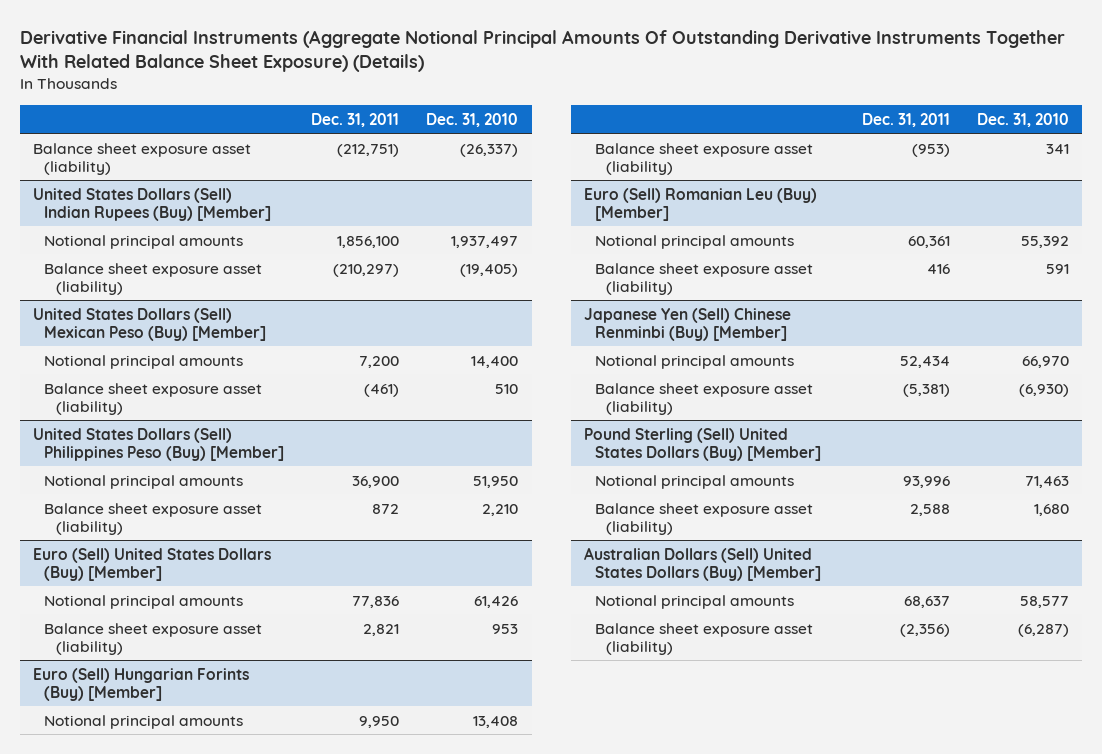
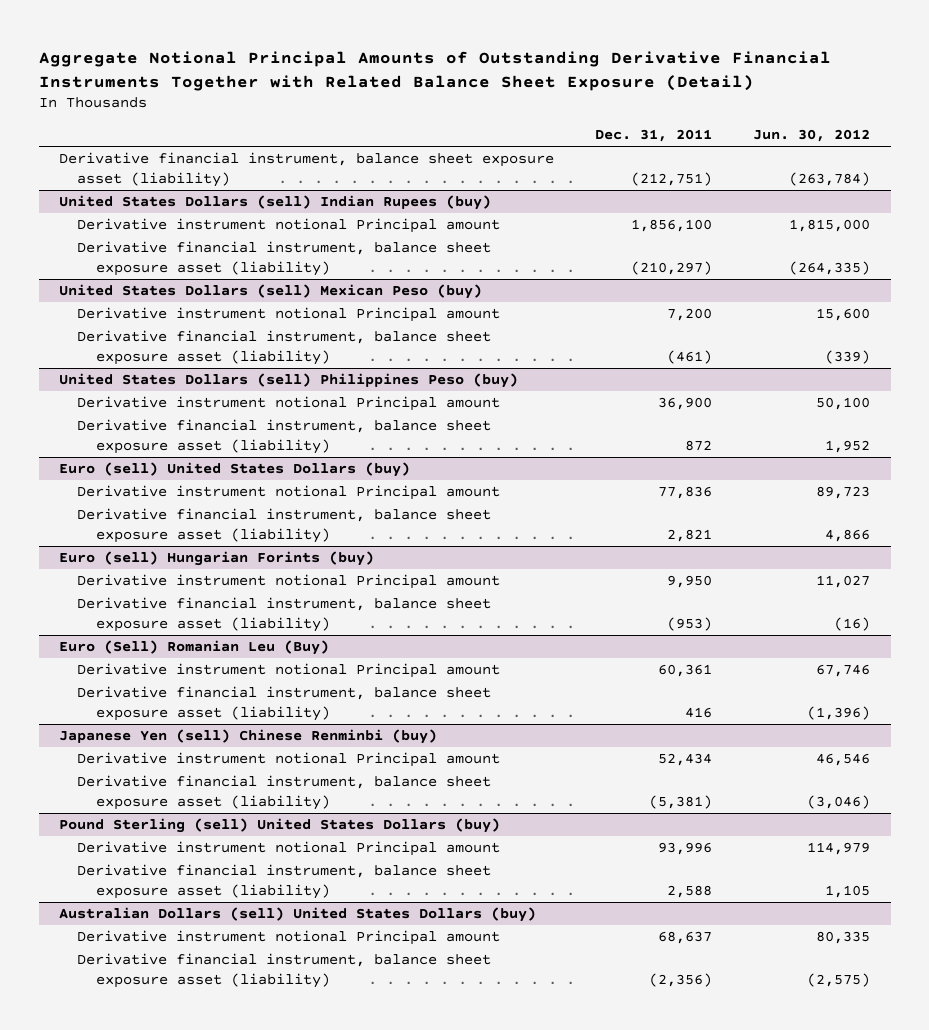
- Derivative Financial Instruments (Aggregate Notional Principal Amounts Of Outstanding Derivative Instruments Together With Related Balance Sheet Exposure) (Details)
+ Aggregate Notional Principal Amounts of Outstanding Derivative Financial Instruments Together with Related Balance Sheet Exposure (Detail)
- | Dec. 31, 2011 | Dec. 31, 2010
+ | Dec. 31, 2011 | Jun. 30, 2012
- Balance sheet exposure asset (liability) | (212,751) | (26,337)
- United States Dollars (Sell) Indian Rupees (Buy) [Member]
- Notional principal amounts | 1,856,100 | 1,937,497
- Balance sheet exposure asset (liability) | (210,297) | (19,405)
- United States Dollars (Sell) Mexican Peso (Buy) [Member]
- Notional principal amounts | 7,200 | 14,400
- Balance sheet exposure asset (liability) | (461) | 510
- United States Dollars (Sell) Philippines Peso (Buy) [Member]
- Notional principal amounts | 36,900 | 51,950
- Balance sheet exposure asset (liability) | 872 | 2,210
- Euro (Sell) United States Dollars (Buy) [Member]
- Notional principal amounts | 77,836 | 61,426
- Balance sheet exposure asset (liability) | 2,821 | 953
- Euro (Sell) Hungarian Forints (Buy) [Member]
- Notional principal amounts | 9,950 | 13,408
- Balance sheet exposure asset (liability) | (953) | 341
- Euro (Sell) Romanian Leu (Buy) [Member]
- Notional principal amounts | 60,361 | 55,392
- Balance sheet exposure asset (liability) | 416 | 591
- Japanese Yen (Sell) Chinese Renminbi (Buy) [Member]
- Notional principal amounts | 52,434 | 66,970
- Balance sheet exposure asset (liability) | (5,381) | (6,930)
- Pound Sterling (Sell) United States Dollars (Buy) [Member]
- Notional principal amounts | 93,996 | 71,463
- Balance sheet exposure asset (liability) | 2,588 | 1,680
- Australian Dollars (Sell) United States Dollars (Buy) [Member]
- Notional principal amounts | 68,637 | 58,577
- Balance sheet exposure asset (liability) | (2,356) | (6,287)
+ Derivative financial instrument, balance sheet exposure asset (liability) | (212,751) | (263,784)
+ United States Dollars (sell) Indian Rupees (buy)
+ Derivative instrument notional Principal amount | 1,856,100 | 1,815,000
+ Derivative financial instrument, balance sheet exposure asset (liability) | (210,297) | (264,335)
+ United States Dollars (sell) Mexican Peso (buy)
+ Derivative instrument notional Principal amount | 7,200 | 15,600
+ Derivative financial instrument, balance sheet exposure asset (liability) | (461) | (339)
+ United States Dollars (sell) Philippines Peso (buy)
+ Derivative instrument notional Principal amount | 36,900 | 50,100
+ Derivative financial instrument, balance sheet exposure asset (liability) | 872 | 1,952
+ Euro (sell) United States Dollars (buy)
+ Derivative instrument notional Principal amount | 77,836 | 89,723
+ Derivative financial instrument, balance sheet exposure asset (liability) | 2,821 | 4,866
+ Euro (sell) Hungarian Forints (buy)
+ Derivative instrument notional Principal amount | 9,950 | 11,027
+ Derivative financial instrument, balance sheet exposure asset (liability) | (953) | (16)
+ Euro (Sell) Romanian Leu (Buy)
+ Derivative instrument notional Principal amount | 60,361 | 67,746
+ Derivative financial instrument, balance sheet exposure asset (liability) | 416 | (1,396)
+ Japanese Yen (sell) Chinese Renminbi (buy)
+ Derivative instrument notional Principal amount | 52,434 | 46,546
+ Derivative financial instrument, balance sheet exposure asset (liability) | (5,381) | (3,046)
+ Pound Sterling (sell) United States Dollars (buy)
+ Derivative instrument notional Principal amount | 93,996 | 114,979
+ Derivative financial instrument, balance sheet exposure asset (liability) | 2,588 | 1,105
+ Australian Dollars (sell) United States Dollars (buy)
+ Derivative instrument notional Principal amount | 68,637 | 80,335
+ Derivative financial instrument, balance sheet exposure asset (liability) | (2,356) | (2,575)

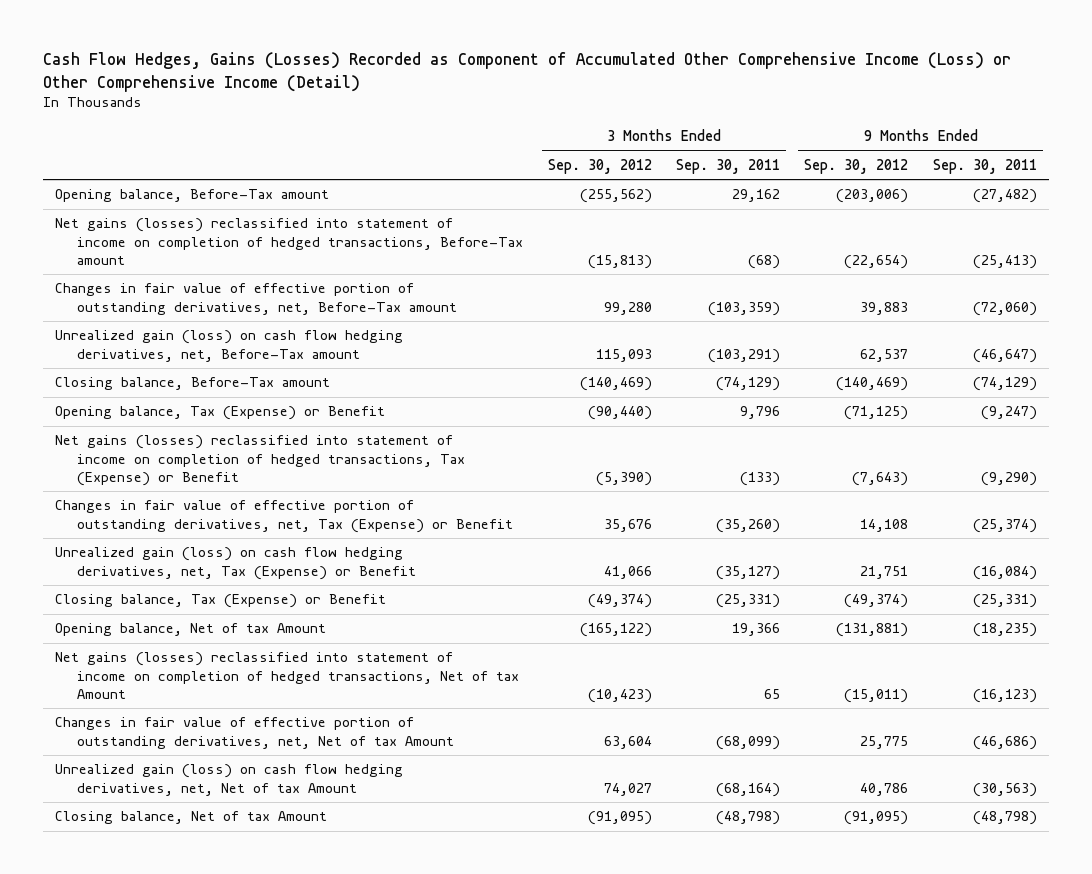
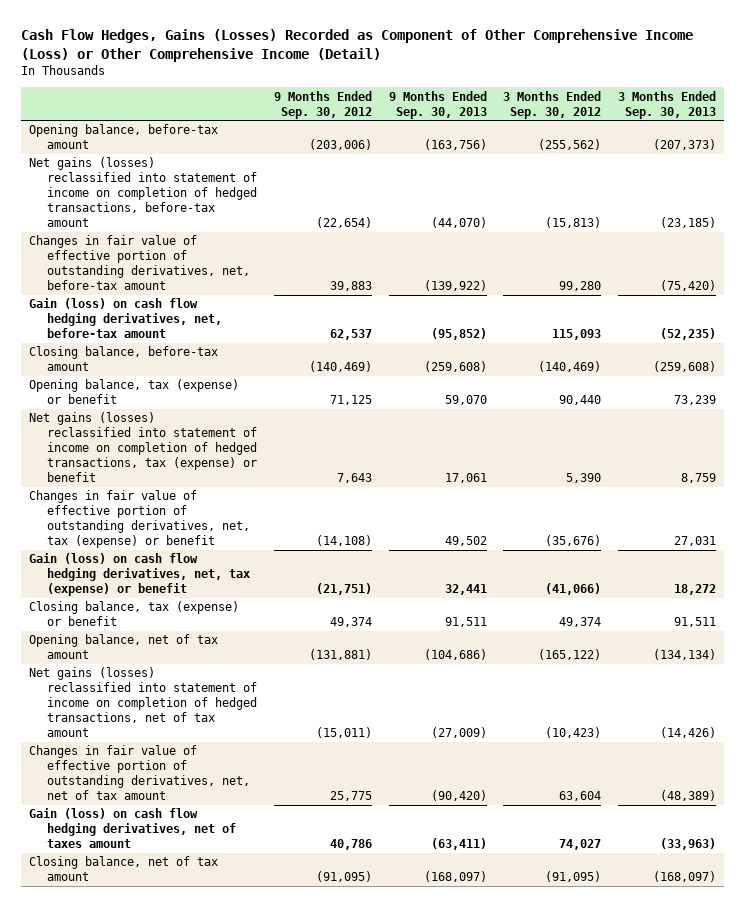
- Cash Flow Hedges, Gains (Losses) Recorded as Component of Accumulated Other Comprehensive Income (Loss) or Other Comprehensive Income (Detail)
+ Cash Flow Hedges, Gains (Losses) Recorded as Component of Other Comprehensive Income (Loss) or Other Comprehensive Income (Detail)
- | 3 Months Ended Sep. 30, 2012 | 3 Months Ended Sep. 30, 2011 | 9 Months Ended Sep. 30, 2012 | 9 Months Ended Sep. 30, 2011
+ | 9 Months Ended Sep. 30, 2012 | 9 Months Ended Sep. 30, 2013 | 3 Months Ended Sep. 30, 2012 | 3 Months Ended Sep. 30, 2013
- Opening balance, Before-Tax amount | (255,562) | 29,162 | (203,006) | (27,482)
- Net gains (losses) reclassified into statement of income on completion of hedged transactions, Before-Tax amount | (15,813) | (68) | (22,654) | (25,413)
- Changes in fair value of effective portion of outstanding derivatives, net, Before-Tax amount | 99,280 | (103,359) | 39,883 | (72,060)
- Unrealized gain (loss) on cash flow hedging derivatives, net, Before-Tax amount | 115,093 | (103,291) | 62,537 | (46,647)
- Closing balance, Before-Tax amount | (140,469) | (74,129) | (140,469) | (74,129)
- Opening balance, Tax (Expense) or Benefit | (90,440) | 9,796 | (71,125) | (9,247)
- Net gains (losses) reclassified into statement of income on completion of hedged transactions, Tax (Expense) or Benefit | (5,390) | (133) | (7,643) | (9,290)
- Changes in fair value of effective portion of outstanding derivatives, net, Tax (Expense) or Benefit | 35,676 | (35,260) | 14,108 | (25,374)
- Unrealized gain (loss) on cash flow hedging derivatives, net, Tax (Expense) or Benefit | 41,066 | (35,127) | 21,751 | (16,084)
- Closing balance, Tax (Expense) or Benefit | (49,374) | (25,331) | (49,374) | (25,331)
- Opening balance, Net of tax Amount | (165,122) | 19,366 | (131,881) | (18,235)
- Net gains (losses) reclassified into statement of income on completion of hedged transactions, Net of tax Amount | (10,423) | 65 | (15,011) | (16,123)
- Changes in fair value of effective portion of outstanding derivatives, net, Net of tax Amount | 63,604 | (68,099) | 25,775 | (46,686)
- Unrealized gain (loss) on cash flow hedging derivatives, net, Net of tax Amount | 74,027 | (68,164) | 40,786 | (30,563)
- Closing balance, Net of tax Amount | (91,095) | (48,798) | (91,095) | (48,798)
+ Opening balance, before-tax amount | (203,006) | (163,756) | (255,562) | (207,373)
+ Net gains (losses) reclassified into statement of income on completion of hedged transactions, before-tax amount | (22,654) | (44,070) | (15,813) | (23,185)
+ Changes in fair value of effective portion of outstanding derivatives, net, before-tax amount | 39,883 | (139,922) | 99,280 | (75,420)
+ Gain (loss) on cash flow hedging derivatives, net, before-tax amount | 62,537 | (95,852) | 115,093 | (52,235)
+ Closing balance, before-tax amount | (140,469) | (259,608) | (140,469) | (259,608)
+ Opening balance, tax (expense) or benefit | 71,125 | 59,070 | 90,440 | 73,239
+ Net gains (losses) reclassified into statement of income on completion of hedged transactions, tax (expense) or benefit | 7,643 | 17,061 | 5,390 | 8,759
+ Changes in fair value of effective portion of outstanding derivatives, net, tax (expense) or benefit | (14,108) | 49,502 | (35,676) | 27,031
+ Gain (loss) on cash flow hedging derivatives, net, tax (expense) or benefit | (21,751) | 32,441 | (41,066) | 18,272
+ Closing balance, tax (expense) or benefit | 49,374 | 91,511 | 49,374 | 91,511
+ Opening balance, net of tax amount | (131,881) | (104,686) | (165,122) | (134,134)
+ Net gains (losses) reclassified into statement of income on completion of hedged transactions, net of tax amount | (15,011) | (27,009) | (10,423) | (14,426)
+ Changes in fair value of effective portion of outstanding derivatives, net, net of tax amount | 25,775 | (90,420) | 63,604 | (48,389)
+ Gain (loss) on cash flow hedging derivatives, net of taxes amount | 40,786 | (63,411) | 74,027 | (33,963)
+ Closing balance, net of tax amount | (91,095) | (168,097) | (91,095) | (168,097)

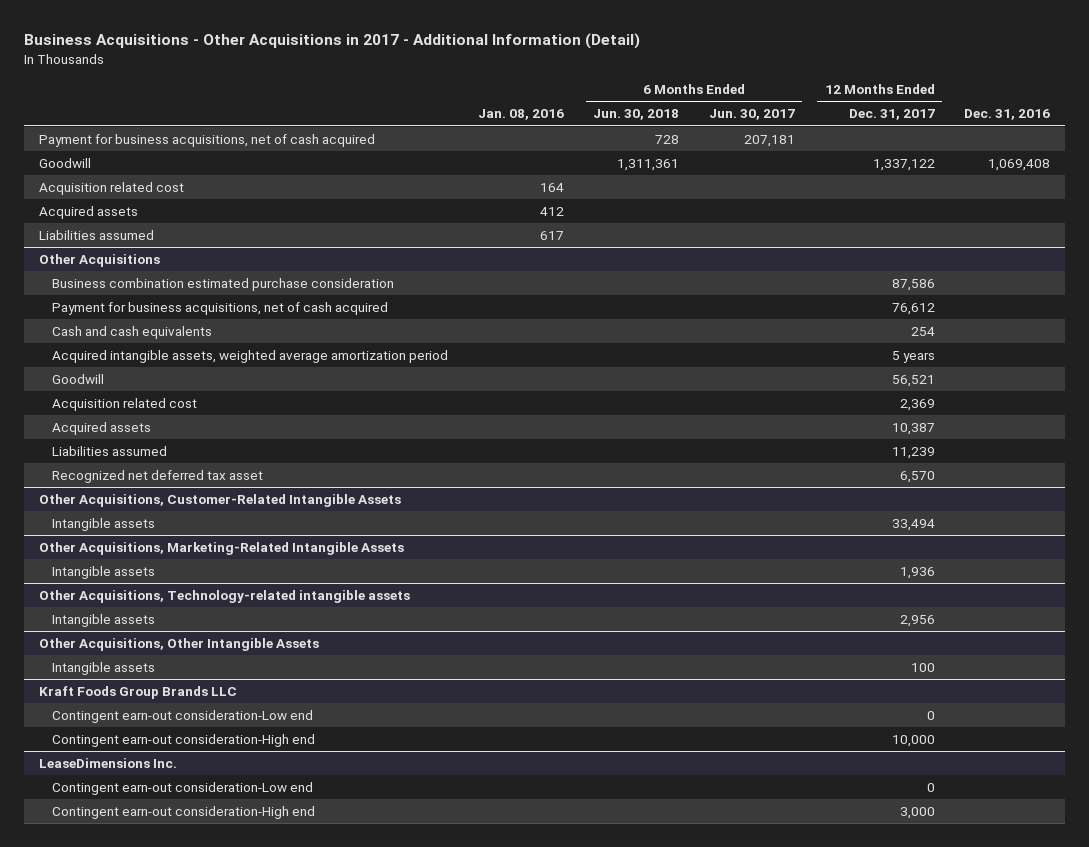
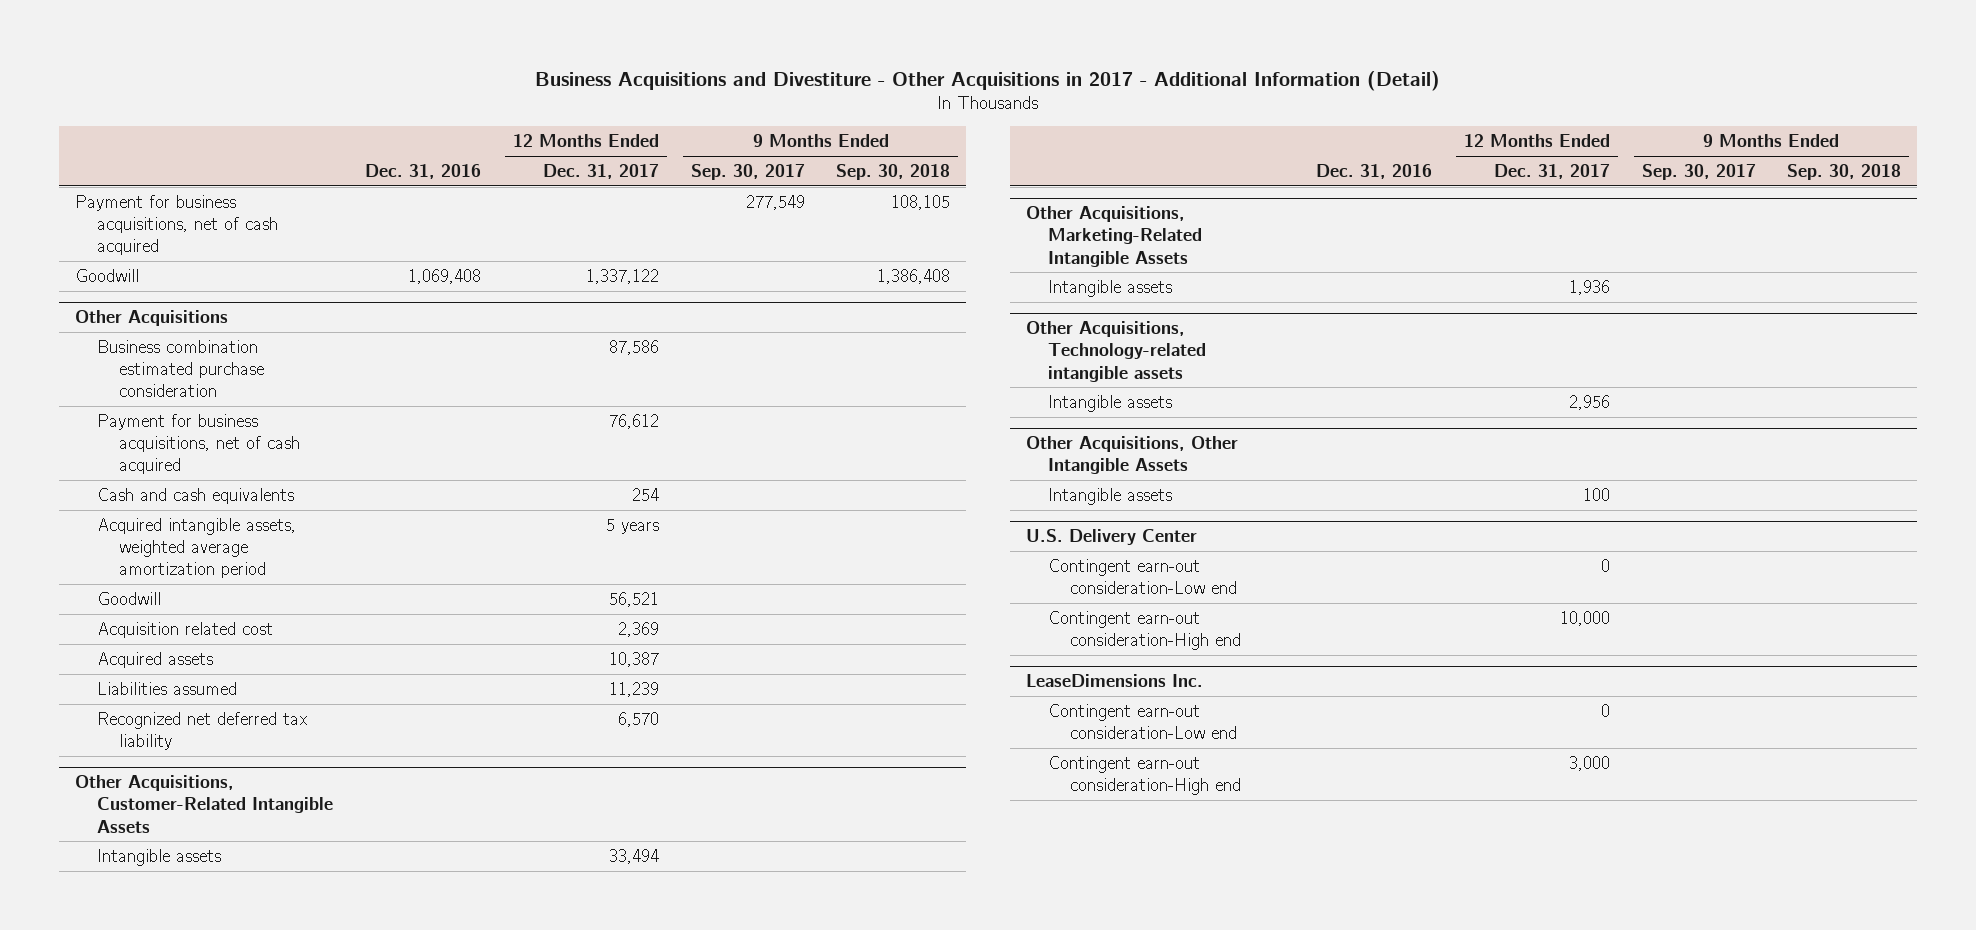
- Business Acquisitions - Other Acquisitions in 2017 - Additional Information (Detail)
+ Business Acquisitions and Divestiture - Other Acquisitions in 2017 - Additional Information (Detail)
- | Jan. 08, 2016 | 6 Months Ended Jun. 30, 2018 | 6 Months Ended Jun. 30, 2017 | 12 Months Ended Dec. 31, 2017 | Dec. 31, 2016
+ | Dec. 31, 2016 | 12 Months Ended Dec. 31, 2017 | 9 Months Ended Sep. 30, 2017 | 9 Months Ended Sep. 30, 2018
- Acquisition related cost | 164 | | | |
- Acquired assets | 412 | | | |
- Liabilities assumed | 617 | | | |
@ Other Acquisitions
- Recognized net deferred tax asset | | | | 6,570 |
+ Recognized net deferred tax liability | | 6,570 | |
- Kraft Foods Group Brands LLC
+ U.S. Delivery Center

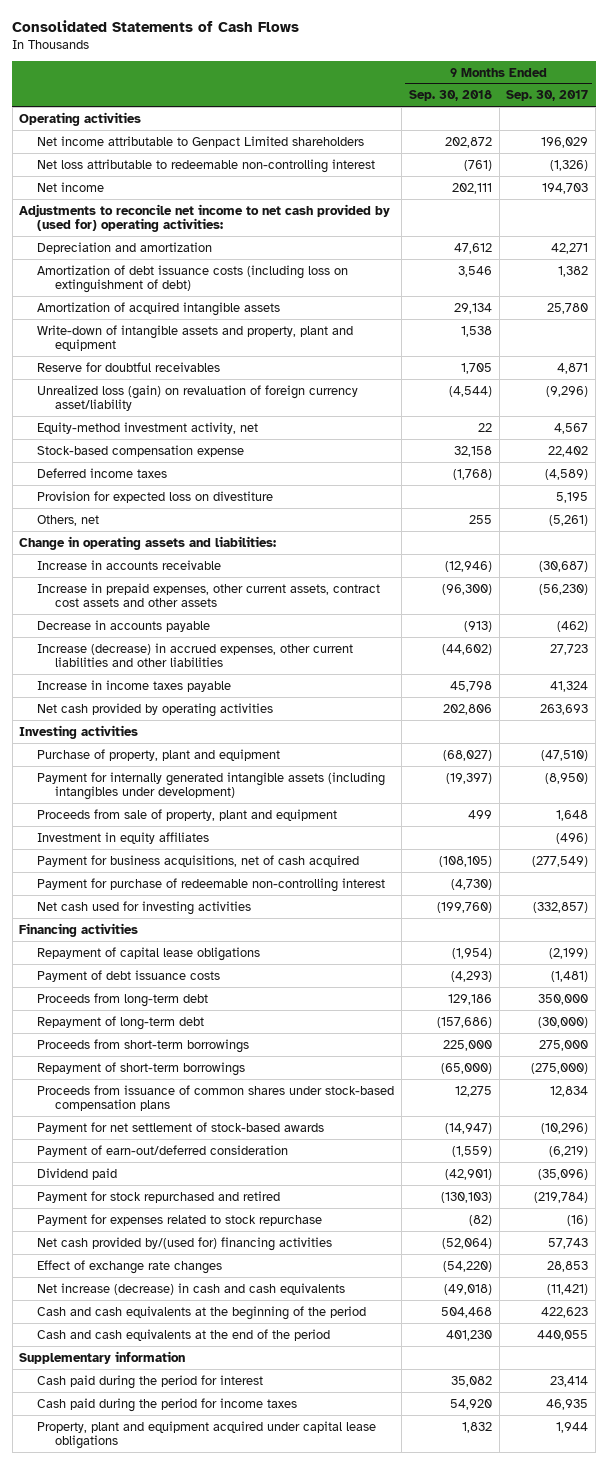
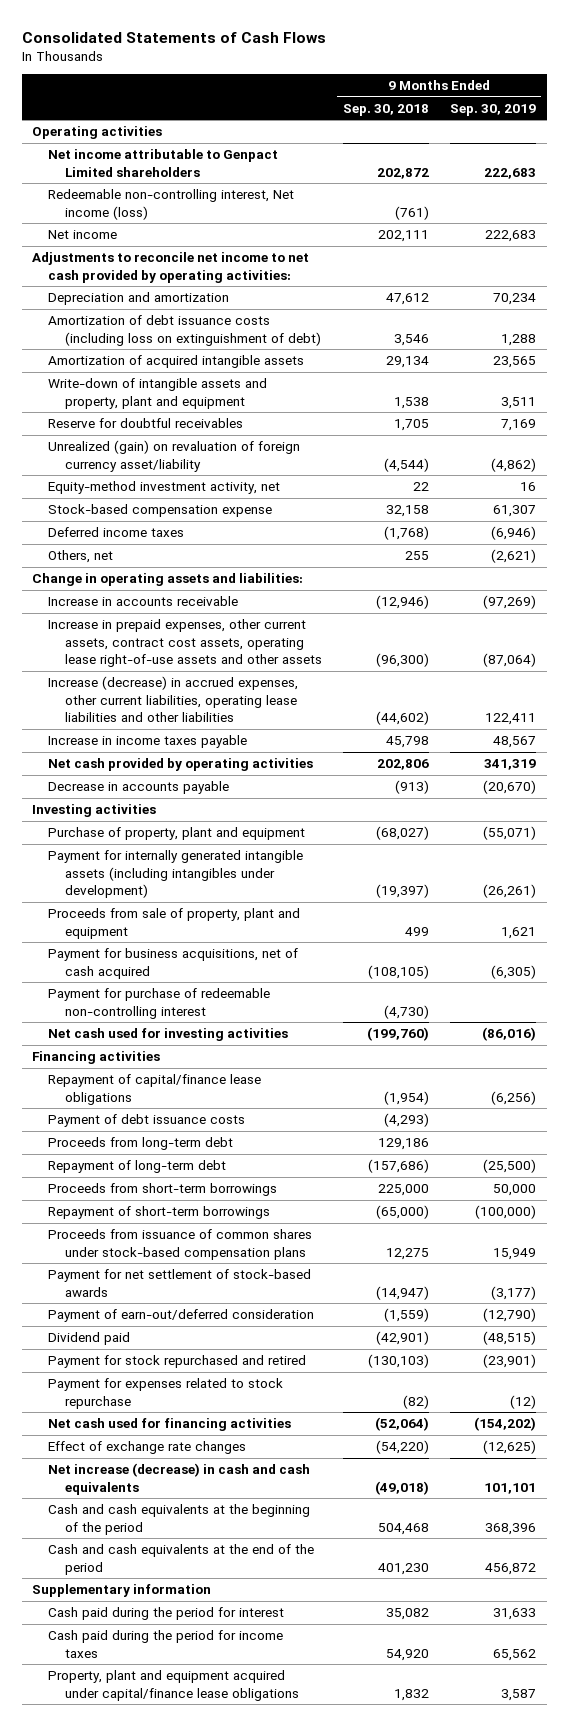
- | 9 Months Ended Sep. 30, 2018 | 9 Months Ended Sep. 30, 2017
+ | 9 Months Ended Sep. 30, 2018 | 9 Months Ended Sep. 30, 2019
- Net loss attributable to redeemable non-controlling interest | (761) | (1,326)
+ Redeemable non-controlling interest, Net income (loss) | (761) |
- Adjustments to reconcile net income to net cash provided by (used for) operating activities:
+ Adjustments to reconcile net income to net cash provided by operating activities:
- Unrealized loss (gain) on revaluation of foreign currency asset/liability | (4,544) | (9,296)
+ Unrealized (gain) on revaluation of foreign currency asset/liability | (4,544) | (4,862)
- Provision for expected loss on divestiture | | 5,195
- Increase in prepaid expenses, other current assets, contract cost assets and other assets | (96,300) | (56,230)
- Increase (decrease) in accrued expenses, other current liabilities and other liabilities | (44,602) | 27,723
+ Increase in prepaid expenses, other current assets, contract cost assets, operating lease right-of-use assets and other assets | (96,300) | (87,064)
+ Increase (decrease) in accrued expenses, other current liabilities, operating lease liabilities and other liabilities | (44,602) | 122,411
moved down: Decrease in accounts payable | (913) | (20,670)
- Investment in equity affiliates | | (496)
- Repayment of capital lease obligations | (1,954) | (2,199)
+ Repayment of capital/finance lease obligations | (1,954) | (6,256)
- Net cash provided by/(used for) financing activities | (52,064) | 57,743
+ Net cash used for financing activities | (52,064) | (154,202)
- Property, plant and equipment acquired under capital lease obligations | 1,832 | 1,944
+ Property, plant and equipment acquired under capital/finance lease obligations | 1,832 | 3,587

